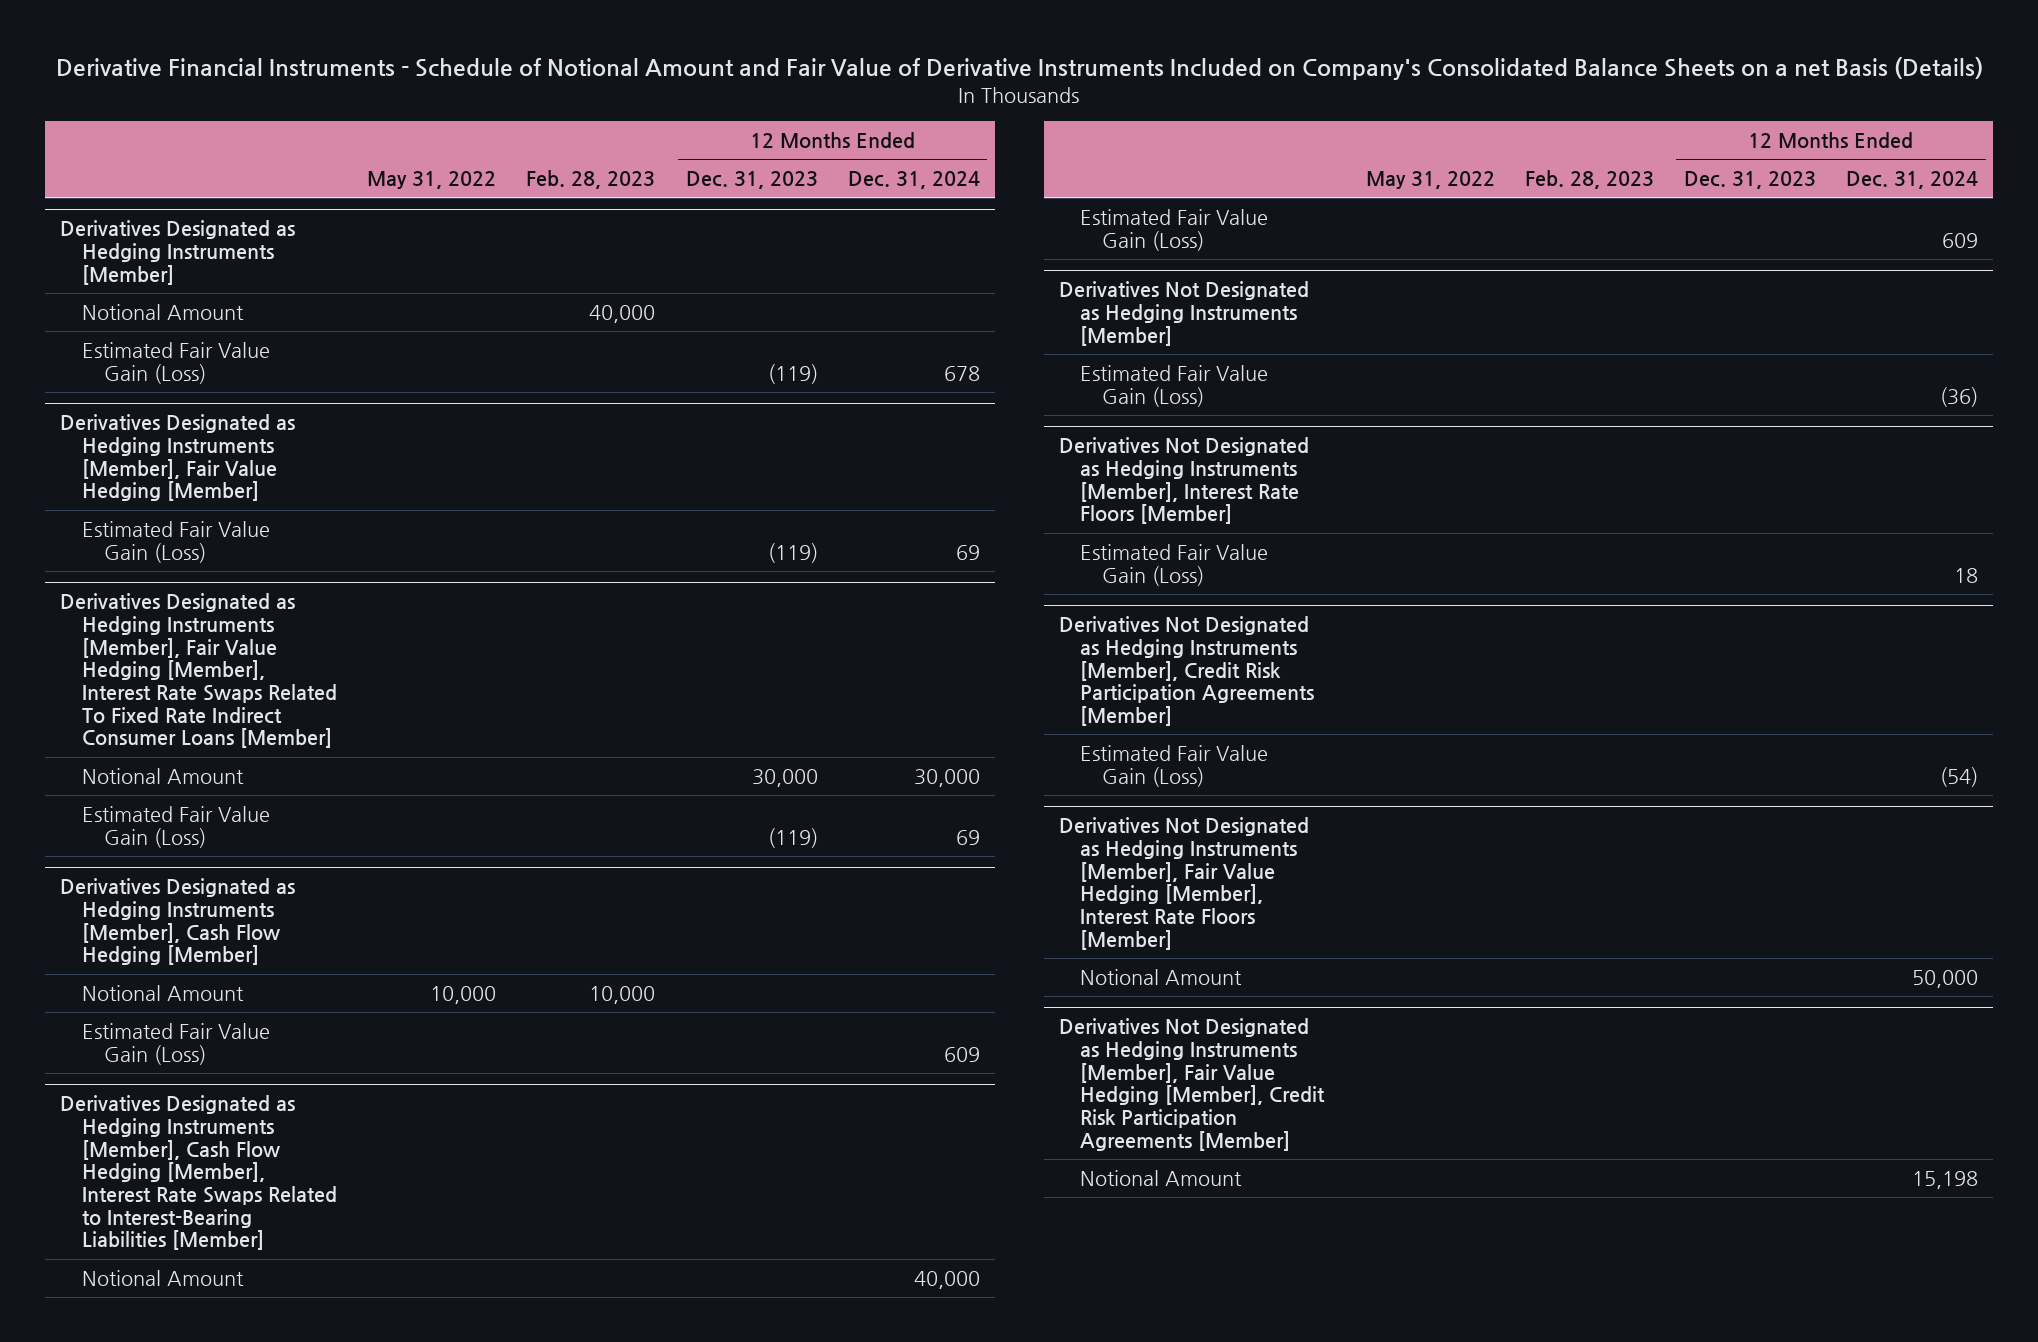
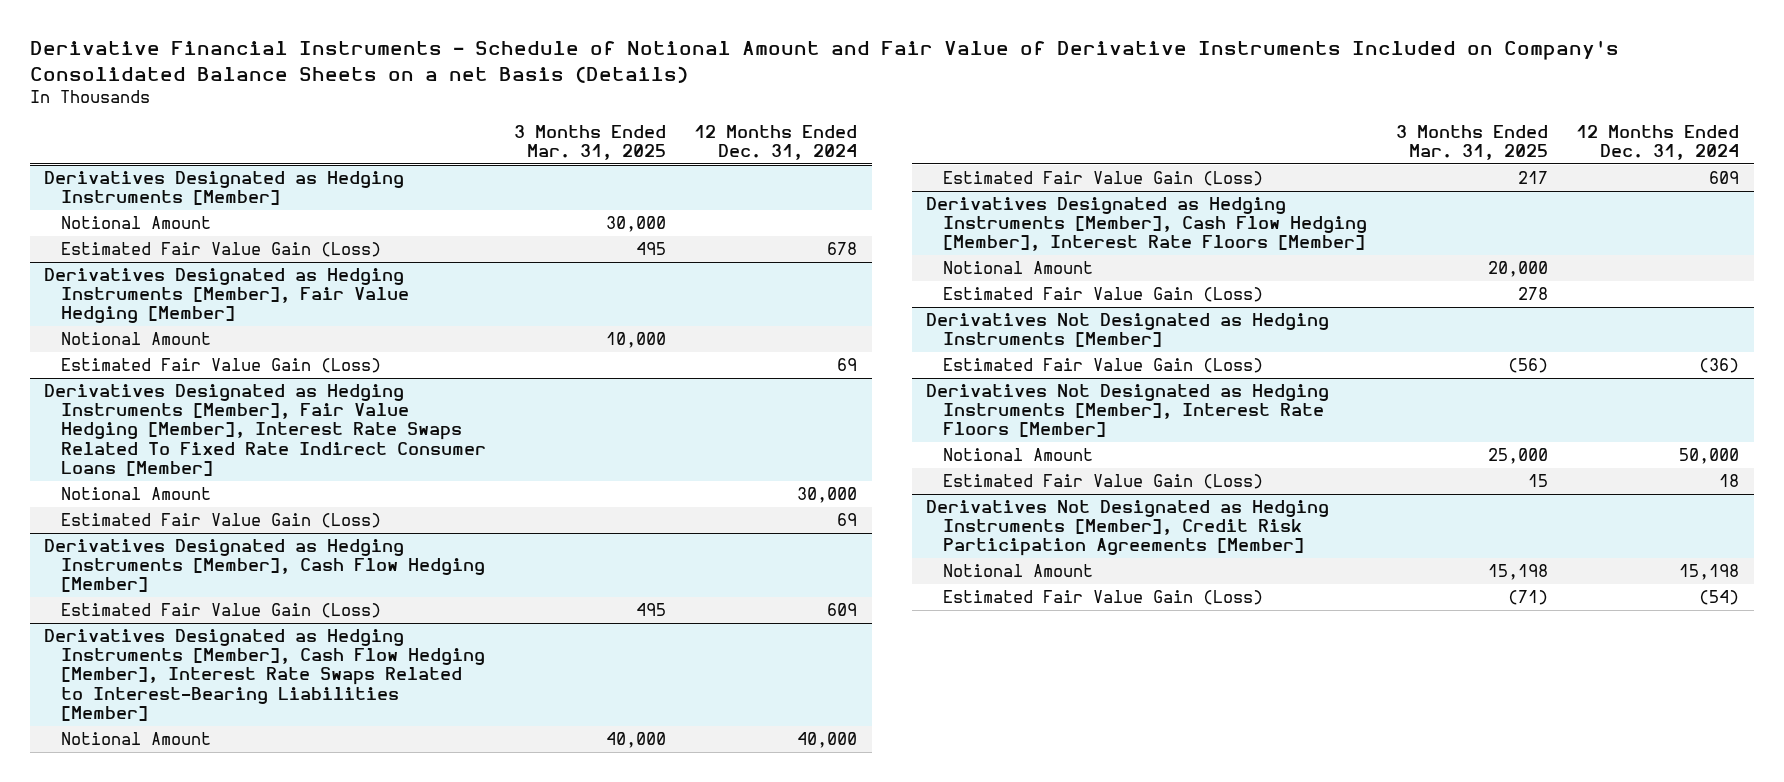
- | May 31, 2022 | Feb. 28, 2023 | 12 Months Ended Dec. 31, 2023 | 12 Months Ended Dec. 31, 2024
+ | 3 Months Ended Mar. 31, 2025 | 12 Months Ended Dec. 31, 2024
@ Derivatives Designated as Hedging Instruments [Member], Fair Value Hedging [Member]
+ Notional Amount | 10,000 |
@ Derivatives Designated as Hedging Instruments [Member], Cash Flow Hedging [Member]
- Notional Amount | 10,000 | 10,000 | |
+ Derivatives Designated as Hedging Instruments [Member], Cash Flow Hedging [Member], Interest Rate Floors [Member]
+ Notional Amount | 20,000 |
+ Estimated Fair Value Gain (Loss) | 278 |
@ Derivatives Not Designated as Hedging Instruments [Member], Interest Rate Floors [Member]
+ Notional Amount | 25,000 | 50,000
- Derivatives Not Designated as Hedging Instruments [Member], Fair Value Hedging [Member], Interest Rate Floors [Member]
- Notional Amount | | | | 50,000
- Derivatives Not Designated as Hedging Instruments [Member], Fair Value Hedging [Member], Credit Risk Participation Agreements [Member]
@ Derivatives Not Designated as Hedging Instruments [Member], Credit Risk Participation Agreements [Member]
moved down: Estimated Fair Value Gain (Loss) | (71) | (54)

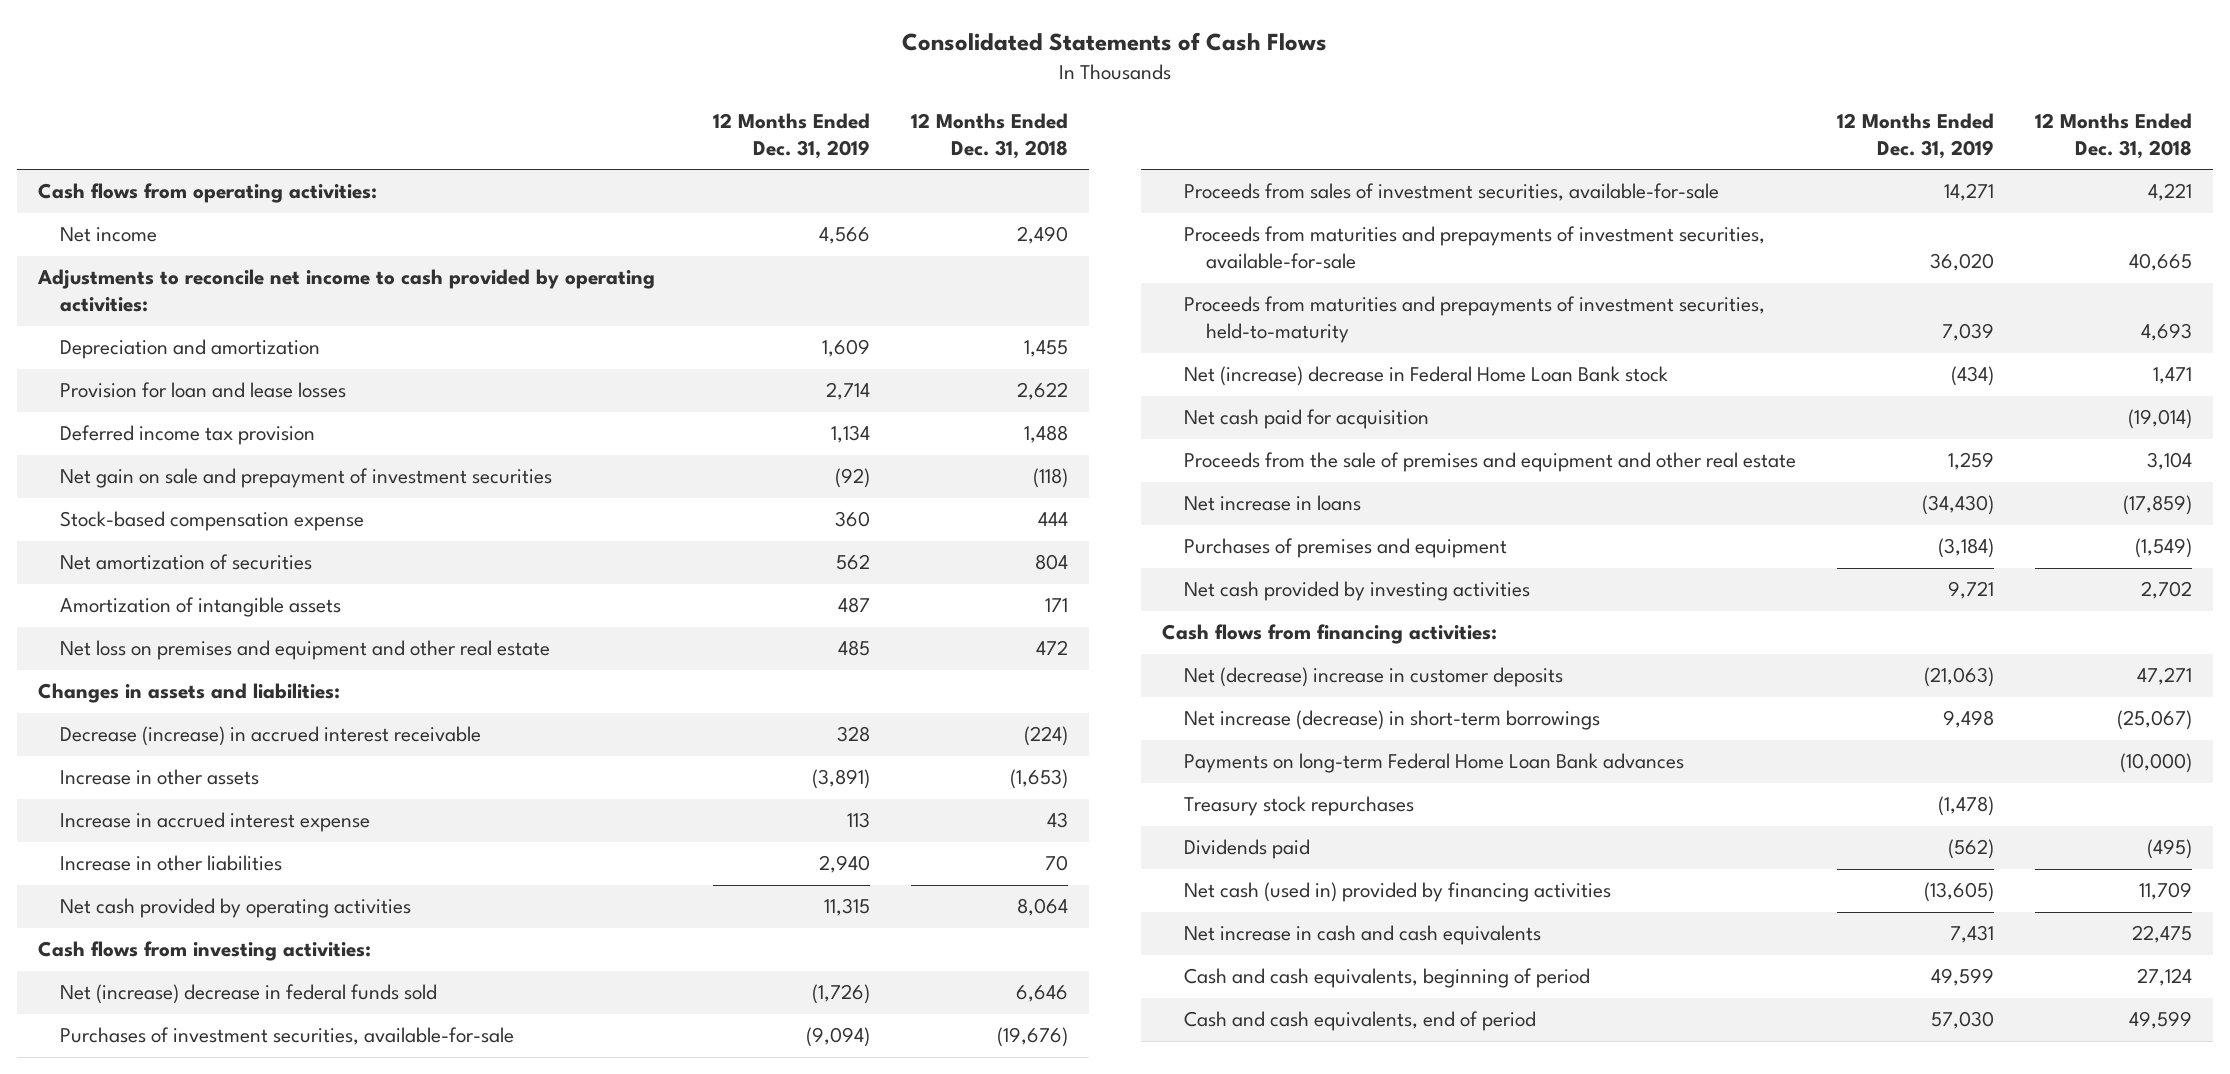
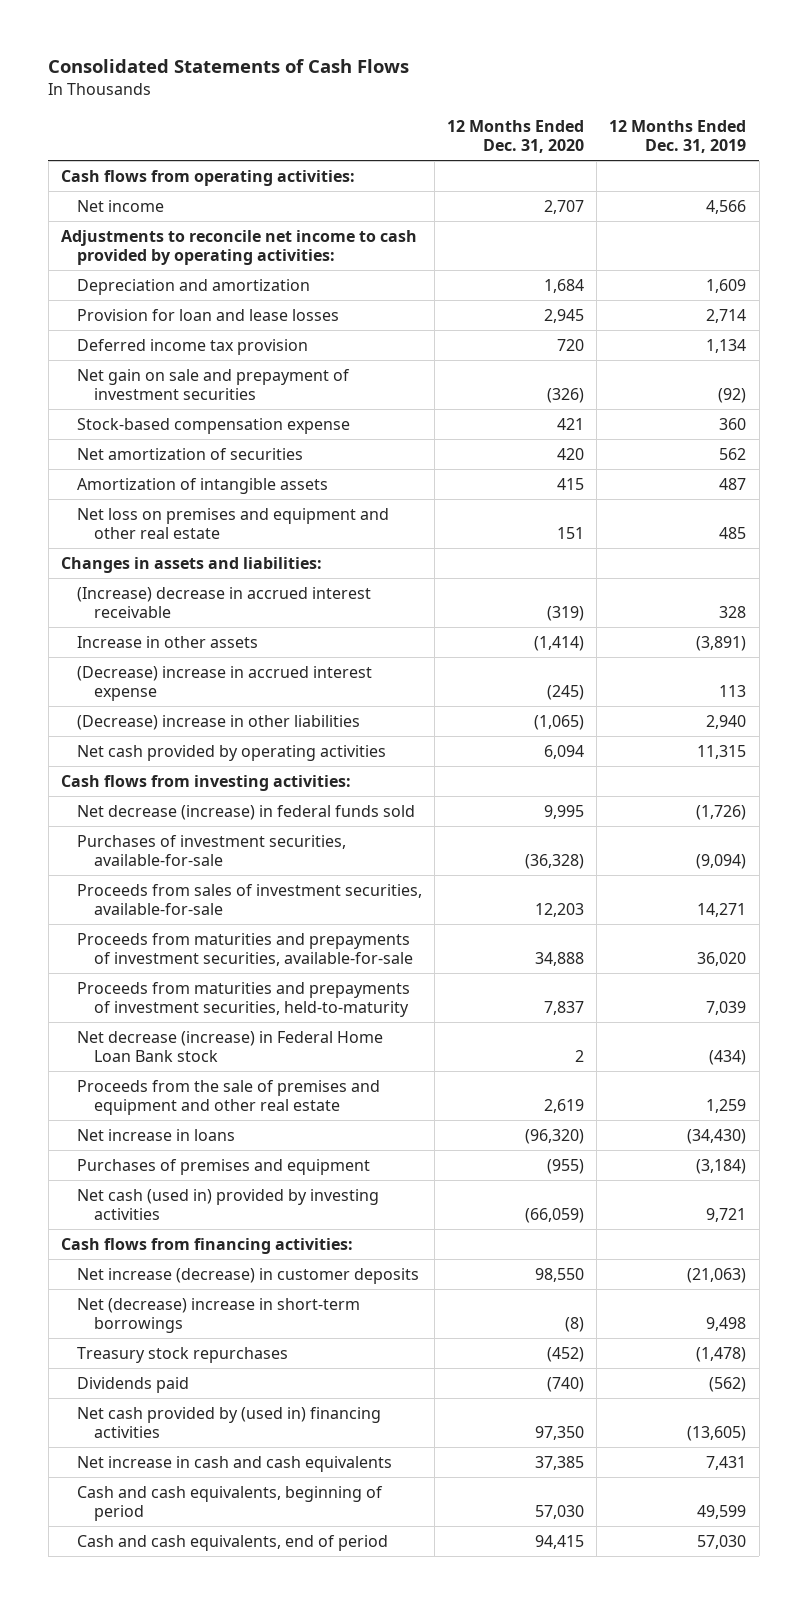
- | 12 Months Ended Dec. 31, 2019 | 12 Months Ended Dec. 31, 2018
+ | 12 Months Ended Dec. 31, 2020 | 12 Months Ended Dec. 31, 2019
- Decrease (increase) in accrued interest receivable | 328 | (224)
+ (Increase) decrease in accrued interest receivable | (319) | 328
- Increase in accrued interest expense | 113 | 43
- Increase in other liabilities | 2,940 | 70
+ (Decrease) increase in accrued interest expense | (245) | 113
+ (Decrease) increase in other liabilities | (1,065) | 2,940
- Net (increase) decrease in federal funds sold | (1,726) | 6,646
+ Net decrease (increase) in federal funds sold | 9,995 | (1,726)
- Net (increase) decrease in Federal Home Loan Bank stock | (434) | 1,471
- Net cash paid for acquisition | | (19,014)
+ Net decrease (increase) in Federal Home Loan Bank stock | 2 | (434)
- Net cash provided by investing activities | 9,721 | 2,702
+ Net cash (used in) provided by investing activities | (66,059) | 9,721
- Net (decrease) increase in customer deposits | (21,063) | 47,271
- Net increase (decrease) in short-term borrowings | 9,498 | (25,067)
- Payments on long-term Federal Home Loan Bank advances | | (10,000)
+ Net increase (decrease) in customer deposits | 98,550 | (21,063)
+ Net (decrease) increase in short-term borrowings | (8) | 9,498
- Net cash (used in) provided by financing activities | (13,605) | 11,709
+ Net cash provided by (used in) financing activities | 97,350 | (13,605)

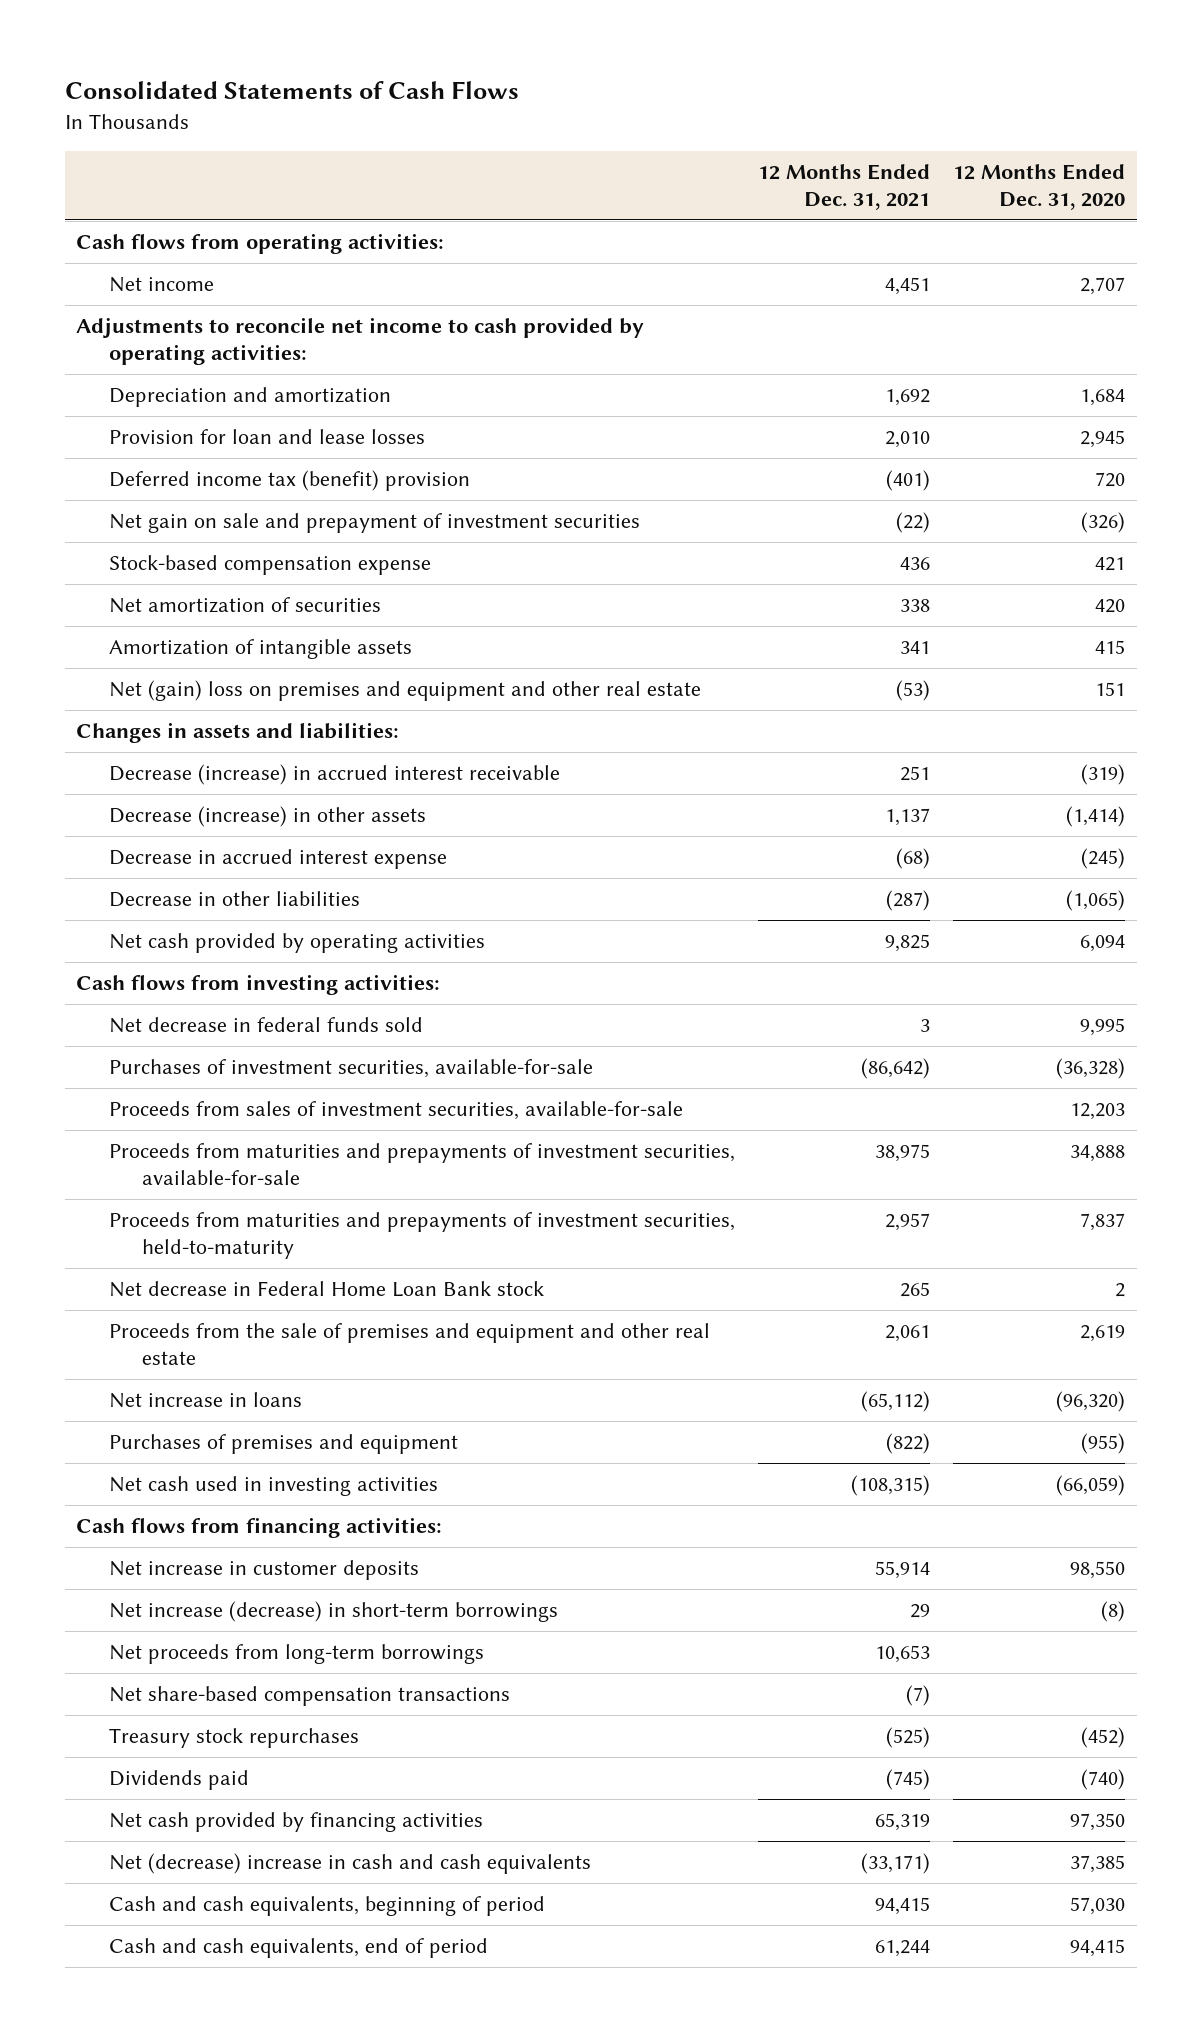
- | 12 Months Ended Dec. 31, 2020 | 12 Months Ended Dec. 31, 2019
+ | 12 Months Ended Dec. 31, 2021 | 12 Months Ended Dec. 31, 2020
- Deferred income tax provision | 720 | 1,134
+ Deferred income tax (benefit) provision | (401) | 720
- Net loss on premises and equipment and other real estate | 151 | 485
+ Net (gain) loss on premises and equipment and other real estate | (53) | 151
- (Increase) decrease in accrued interest receivable | (319) | 328
- Increase in other assets | (1,414) | (3,891)
- (Decrease) increase in accrued interest expense | (245) | 113
- (Decrease) increase in other liabilities | (1,065) | 2,940
+ Decrease (increase) in accrued interest receivable | 251 | (319)
+ Decrease (increase) in other assets | 1,137 | (1,414)
+ Decrease in accrued interest expense | (68) | (245)
+ Decrease in other liabilities | (287) | (1,065)
- Net decrease (increase) in federal funds sold | 9,995 | (1,726)
+ Net decrease in federal funds sold | 3 | 9,995
- Net decrease (increase) in Federal Home Loan Bank stock | 2 | (434)
+ Net decrease in Federal Home Loan Bank stock | 265 | 2
- Net cash (used in) provided by investing activities | (66,059) | 9,721
+ Net cash used in investing activities | (108,315) | (66,059)
- Net increase (decrease) in customer deposits | 98,550 | (21,063)
- Net (decrease) increase in short-term borrowings | (8) | 9,498
+ Net increase in customer deposits | 55,914 | 98,550
+ Net increase (decrease) in short-term borrowings | 29 | (8)
+ Net proceeds from long-term borrowings | 10,653 |
+ Net share-based compensation transactions | (7) |
- Net cash provided by (used in) financing activities | 97,350 | (13,605)
- Net increase in cash and cash equivalents | 37,385 | 7,431
+ Net cash provided by financing activities | 65,319 | 97,350
+ Net (decrease) increase in cash and cash equivalents | (33,171) | 37,385

